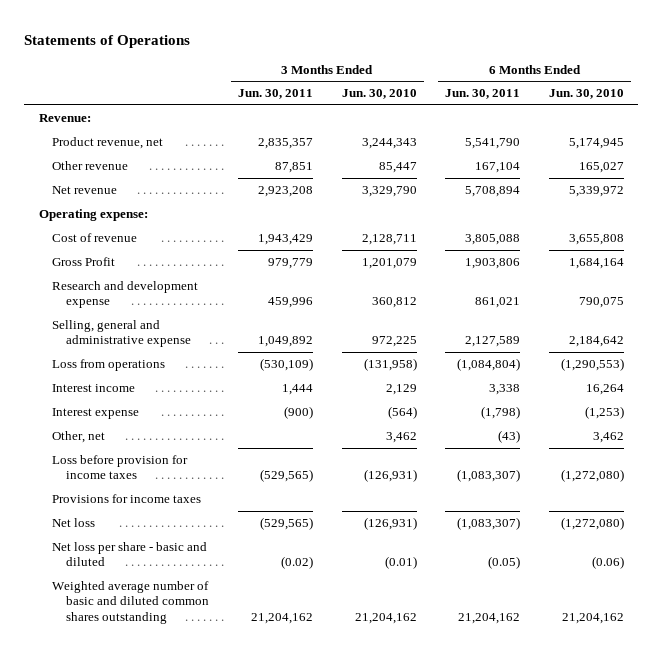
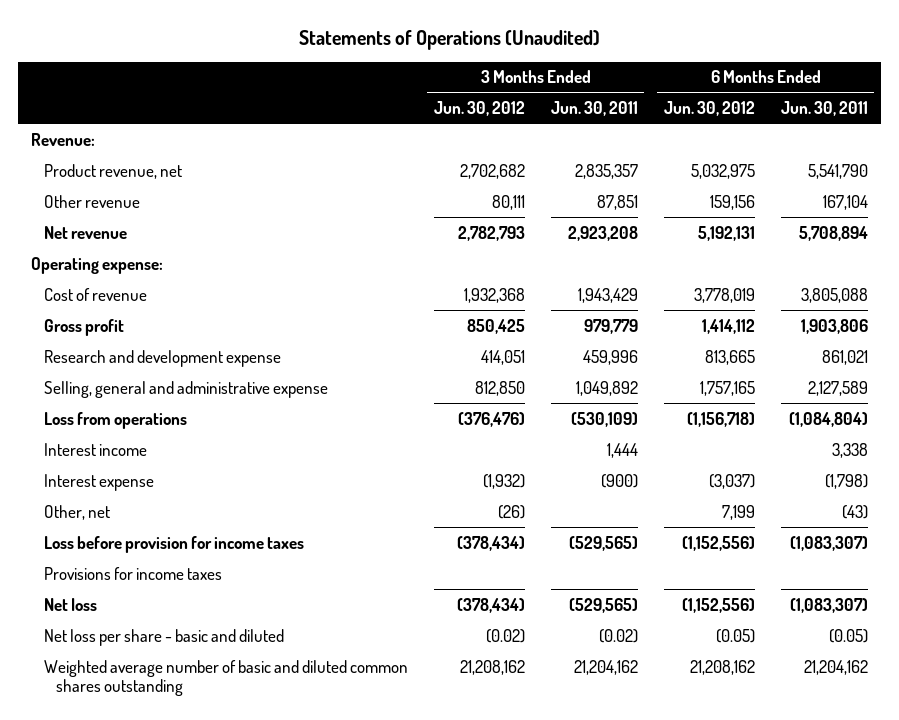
- Statements of Operations
+ Statements of Operations (Unaudited)
- | 3 Months Ended Jun. 30, 2011 | 3 Months Ended Jun. 30, 2010 | 6 Months Ended Jun. 30, 2011 | 6 Months Ended Jun. 30, 2010
+ | 3 Months Ended Jun. 30, 2012 | 3 Months Ended Jun. 30, 2011 | 6 Months Ended Jun. 30, 2012 | 6 Months Ended Jun. 30, 2011
- Gross Profit | 979,779 | 1,201,079 | 1,903,806 | 1,684,164
+ Gross profit | 850,425 | 979,779 | 1,414,112 | 1,903,806

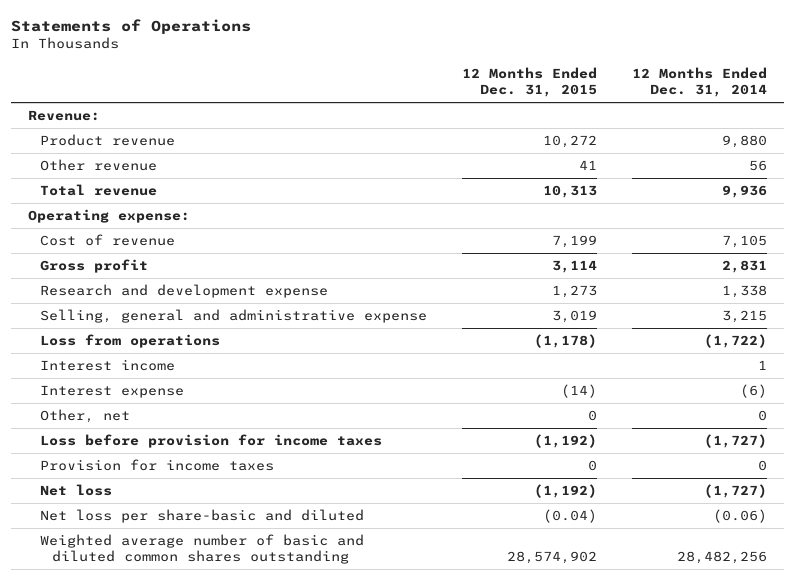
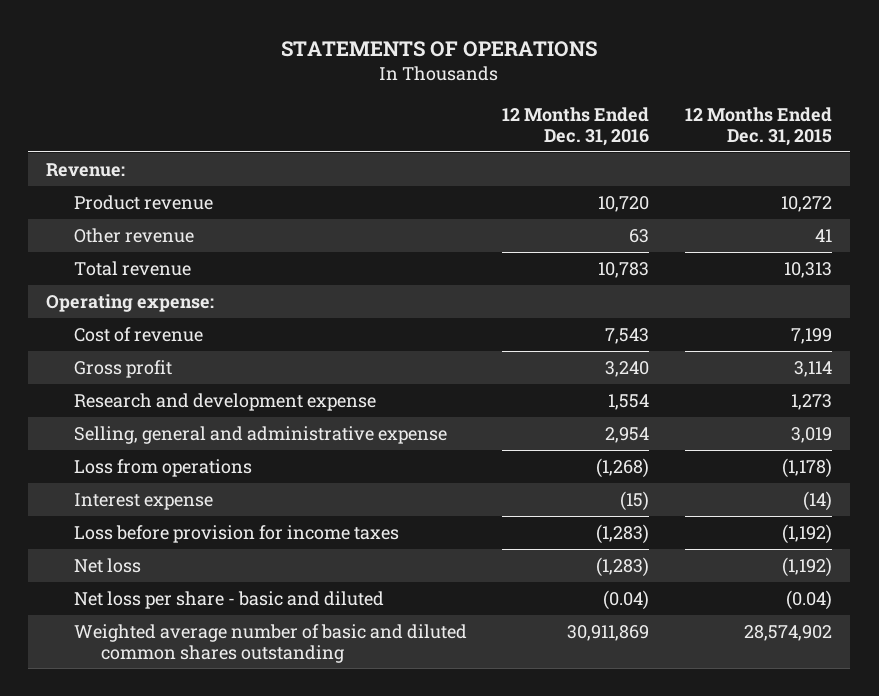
- Statements of Operations
+ STATEMENTS OF OPERATIONS
- | 12 Months Ended Dec. 31, 2015 | 12 Months Ended Dec. 31, 2014
+ | 12 Months Ended Dec. 31, 2016 | 12 Months Ended Dec. 31, 2015
- Interest income | | 1
- Other, net | 0 | 0
- Provision for income taxes | 0 | 0
- Net loss per share-basic and diluted | (0.04) | (0.06)
+ Net loss per share - basic and diluted | (0.04) | (0.04)

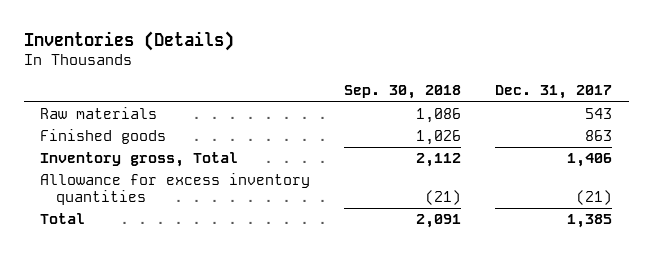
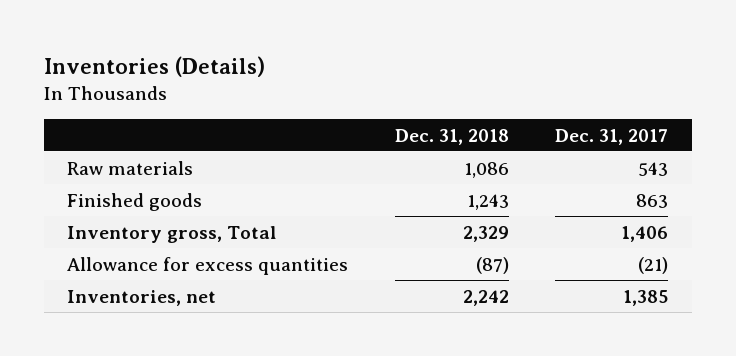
- | Sep. 30, 2018 | Dec. 31, 2017
+ | Dec. 31, 2018 | Dec. 31, 2017
- Allowance for excess inventory quantities | (21) | (21)
- Total | 2,091 | 1,385
+ Allowance for excess quantities | (87) | (21)
+ Inventories, net | 2,242 | 1,385

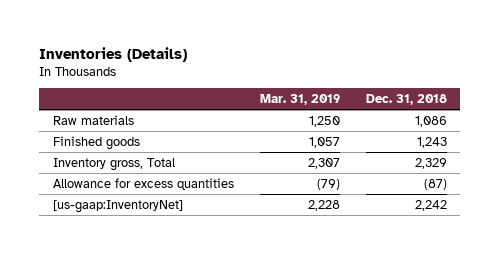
- | Dec. 31, 2018 | Dec. 31, 2017
+ | Mar. 31, 2019 | Dec. 31, 2018
- Inventories, net | 2,242 | 1,385
+ [us-gaap:InventoryNet] | 2,228 | 2,242

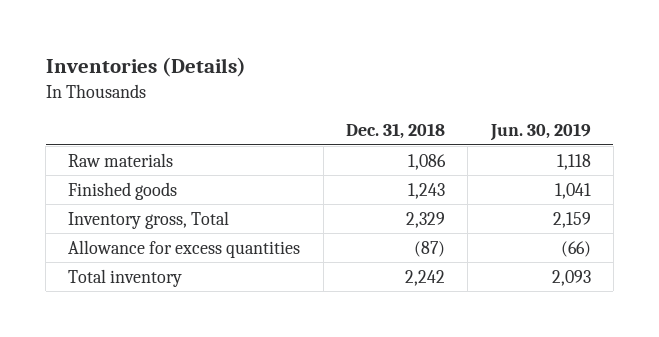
- | Mar. 31, 2019 | Dec. 31, 2018
+ | Dec. 31, 2018 | Jun. 30, 2019
- [us-gaap:InventoryNet] | 2,228 | 2,242
+ Total inventory | 2,242 | 2,093

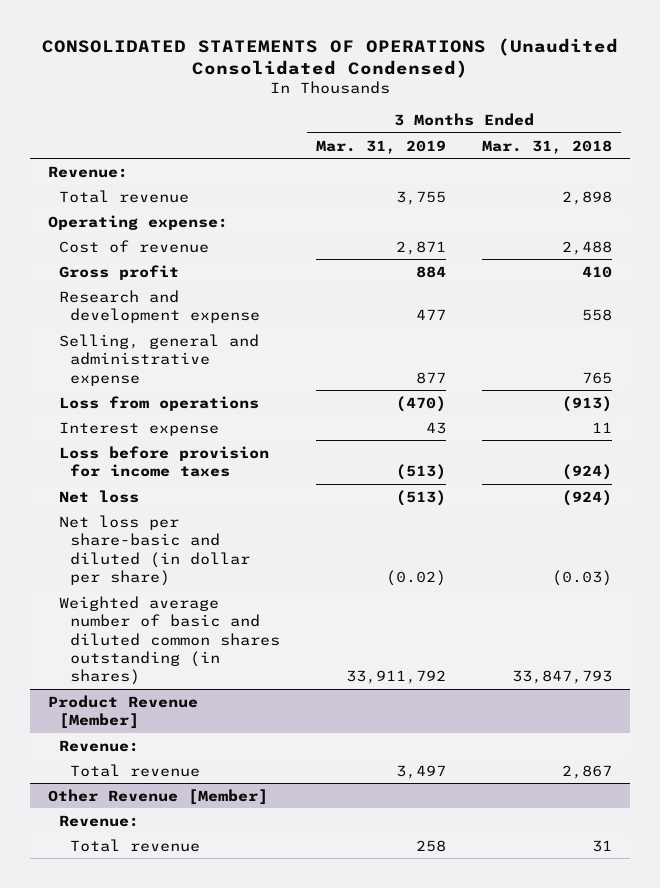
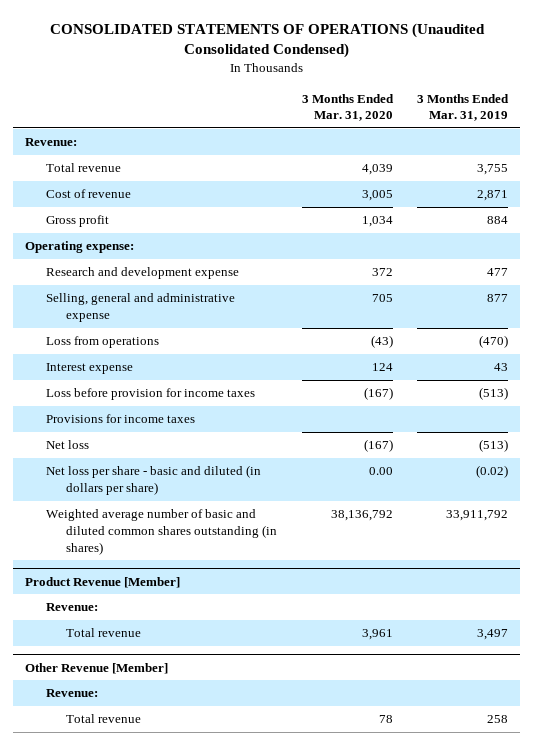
- | 3 Months Ended Mar. 31, 2019 | 3 Months Ended Mar. 31, 2018
+ | 3 Months Ended Mar. 31, 2020 | 3 Months Ended Mar. 31, 2019
moved down: Operating expense:
+ Provisions for income taxes
- Net loss per share-basic and diluted (in dollar per share) | (0.02) | (0.03)
+ Net loss per share - basic and diluted (in dollars per share) | 0.00 | (0.02)

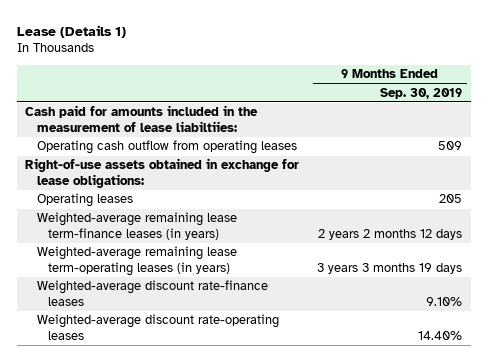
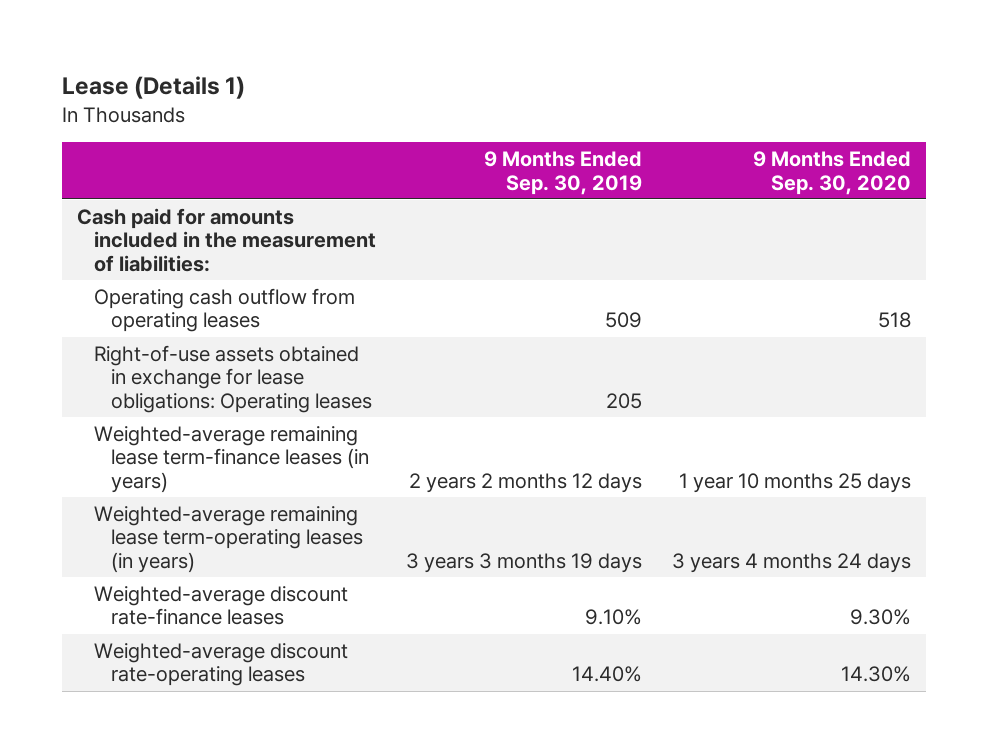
- | 9 Months Ended Sep. 30, 2019
+ | 9 Months Ended Sep. 30, 2019 | 9 Months Ended Sep. 30, 2020
- Cash paid for amounts included in the measurement of lease liabiltiies:
+ Cash paid for amounts included in the measurement of liabilities:
- Right-of-use assets obtained in exchange for lease obligations:
- Operating leases | 205
+ Right-of-use assets obtained in exchange for lease obligations: Operating leases | 205 |

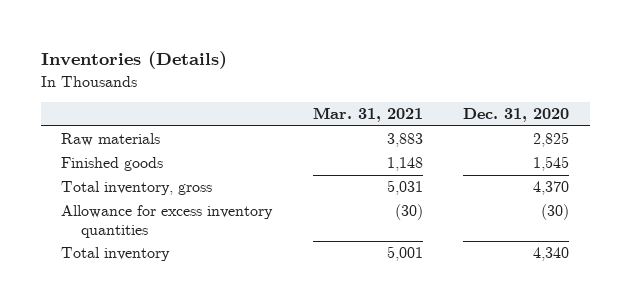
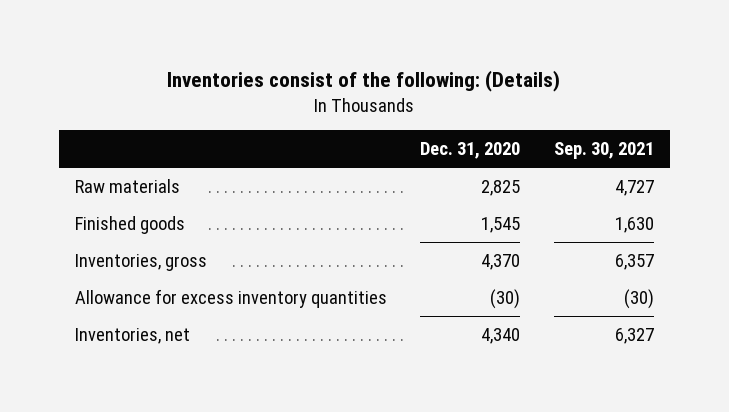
- Inventories (Details)
+ Inventories consist of the following: (Details)
- | Mar. 31, 2021 | Dec. 31, 2020
+ | Dec. 31, 2020 | Sep. 30, 2021
- Total inventory, gross | 5,031 | 4,370
+ Inventories, gross | 4,370 | 6,357
- Total inventory | 5,001 | 4,340
+ Inventories, net | 4,340 | 6,327

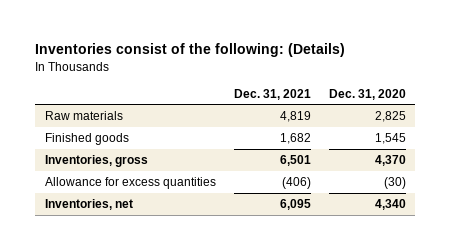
- | Dec. 31, 2020 | Sep. 30, 2021
+ | Dec. 31, 2021 | Dec. 31, 2020
- Allowance for excess inventory quantities | (30) | (30)
+ Allowance for excess quantities | (406) | (30)

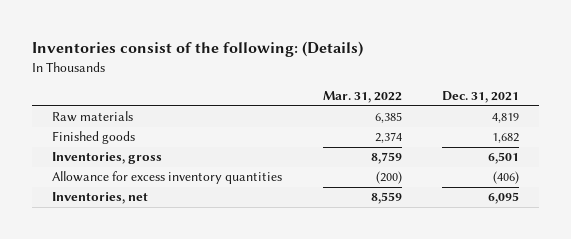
- | Dec. 31, 2021 | Dec. 31, 2020
+ | Mar. 31, 2022 | Dec. 31, 2021
- Allowance for excess quantities | (406) | (30)
+ Allowance for excess inventory quantities | (200) | (406)

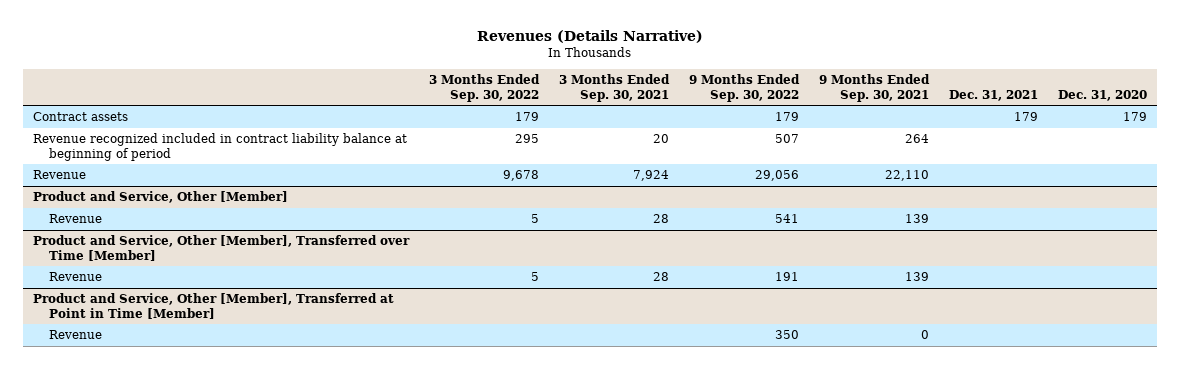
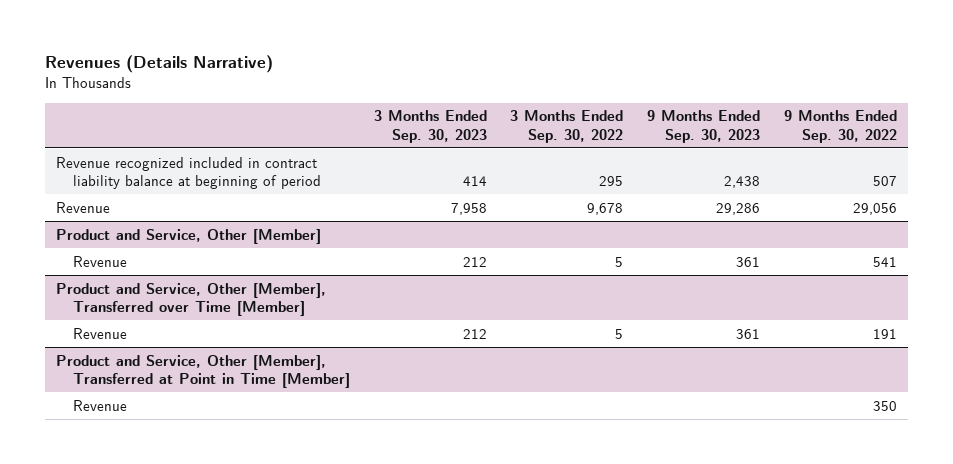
- | 3 Months Ended Sep. 30, 2022 | 3 Months Ended Sep. 30, 2021 | 9 Months Ended Sep. 30, 2022 | 9 Months Ended Sep. 30, 2021 | Dec. 31, 2021 | Dec. 31, 2020
+ | 3 Months Ended Sep. 30, 2023 | 3 Months Ended Sep. 30, 2022 | 9 Months Ended Sep. 30, 2023 | 9 Months Ended Sep. 30, 2022
- Contract assets | 179 | | 179 | | 179 | 179

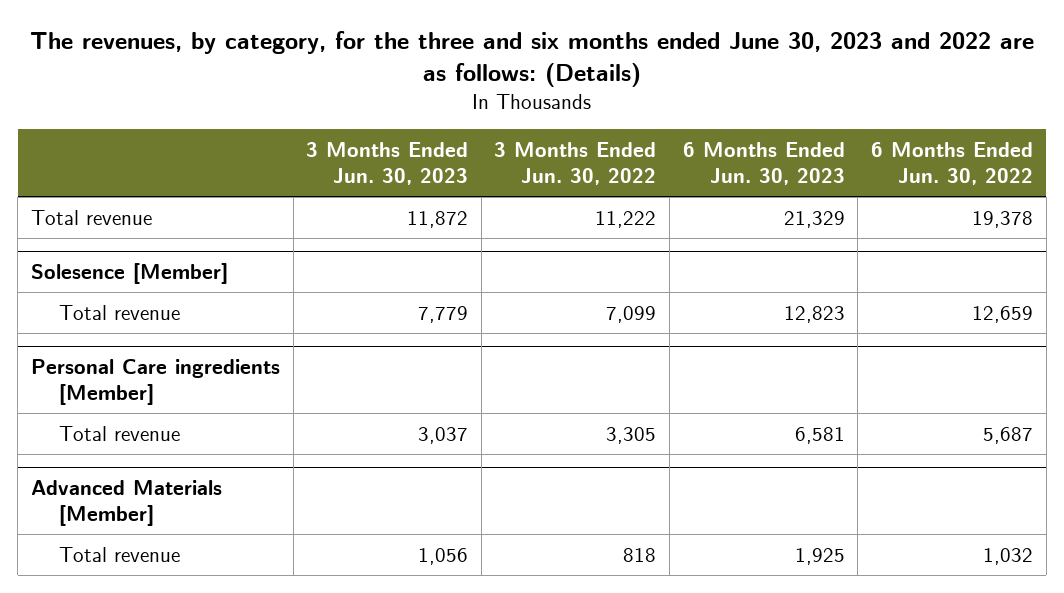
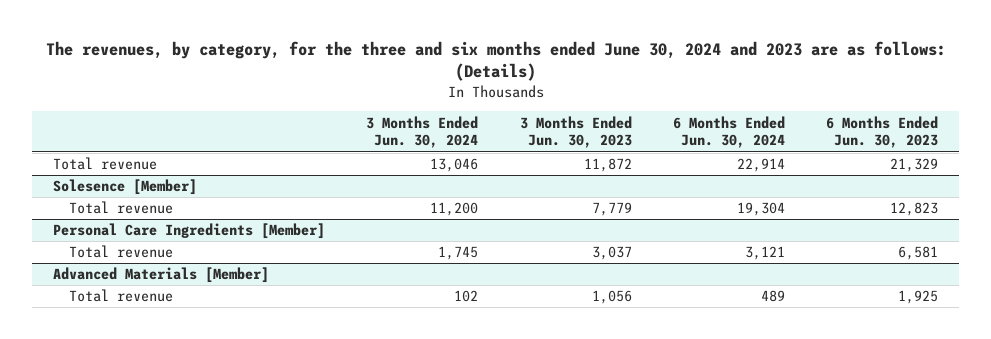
- The revenues, by category, for the three and six months ended June 30, 2023 and 2022 are as follows: (Details)
+ The revenues, by category, for the three and six months ended June 30, 2024 and 2023 are as follows: (Details)
- | 3 Months Ended Jun. 30, 2023 | 3 Months Ended Jun. 30, 2022 | 6 Months Ended Jun. 30, 2023 | 6 Months Ended Jun. 30, 2022
+ | 3 Months Ended Jun. 30, 2024 | 3 Months Ended Jun. 30, 2023 | 6 Months Ended Jun. 30, 2024 | 6 Months Ended Jun. 30, 2023
- Personal Care ingredients [Member]
+ Personal Care Ingredients [Member]

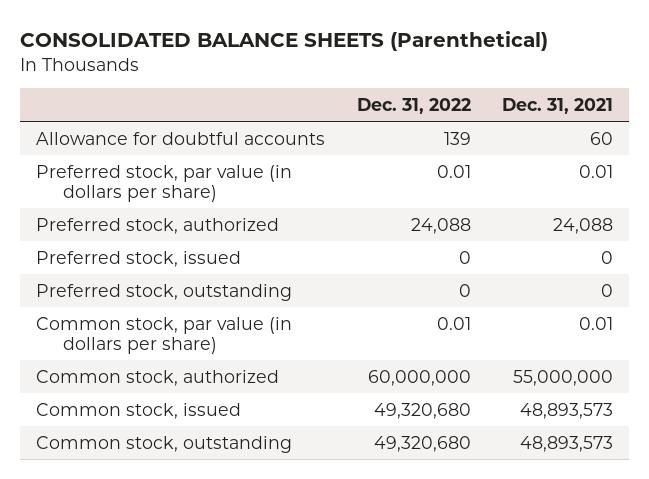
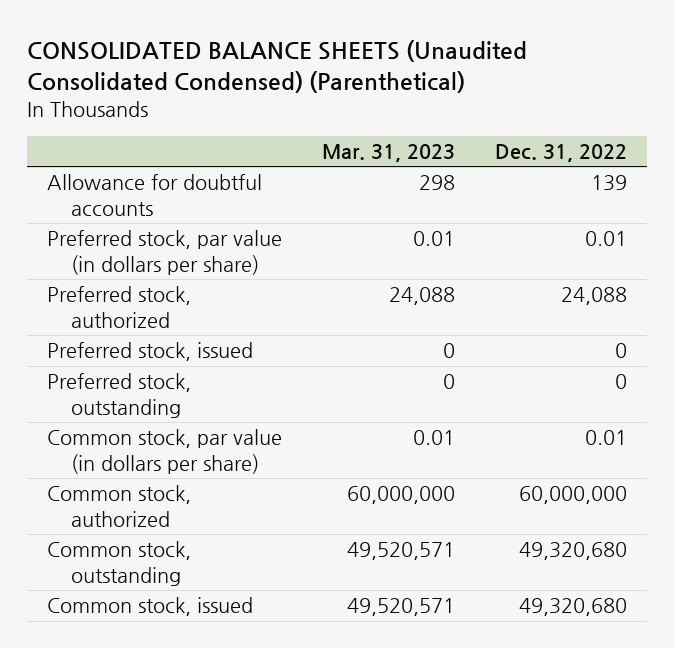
- CONSOLIDATED BALANCE SHEETS (Parenthetical)
+ CONSOLIDATED BALANCE SHEETS (Unaudited Consolidated Condensed) (Parenthetical)
- | Dec. 31, 2022 | Dec. 31, 2021
+ | Mar. 31, 2023 | Dec. 31, 2022
moved down: Common stock, issued | 49,520,571 | 49,320,680

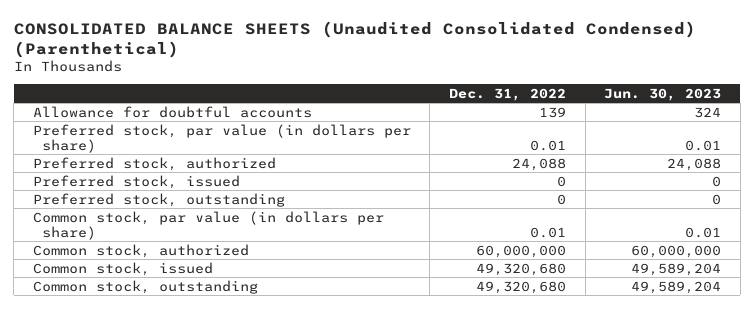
- | Mar. 31, 2023 | Dec. 31, 2022
+ | Dec. 31, 2022 | Jun. 30, 2023
moved down: Common stock, outstanding | 49,320,680 | 49,589,204

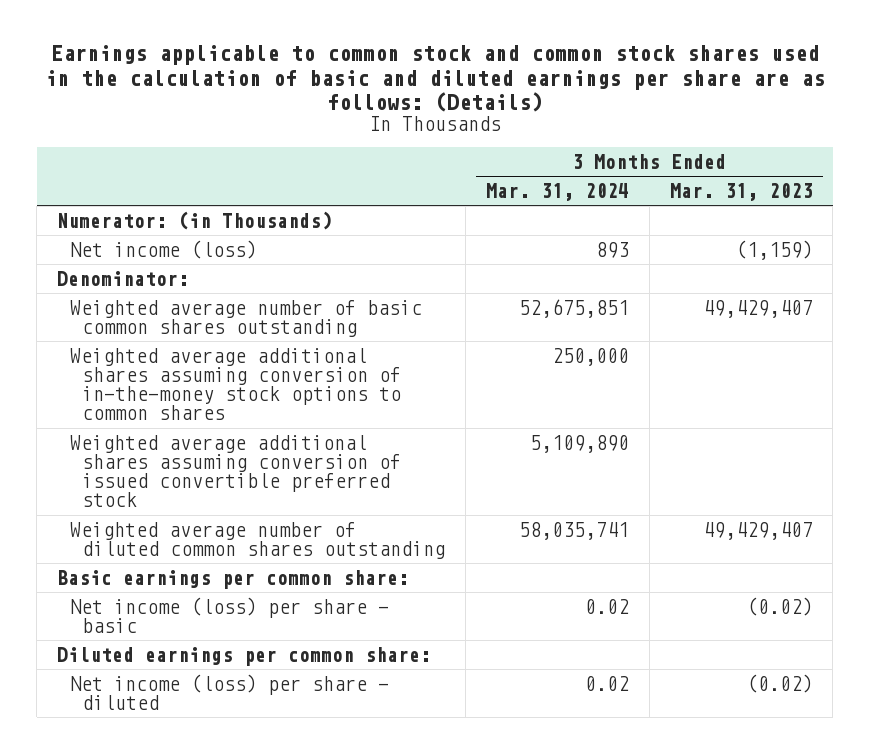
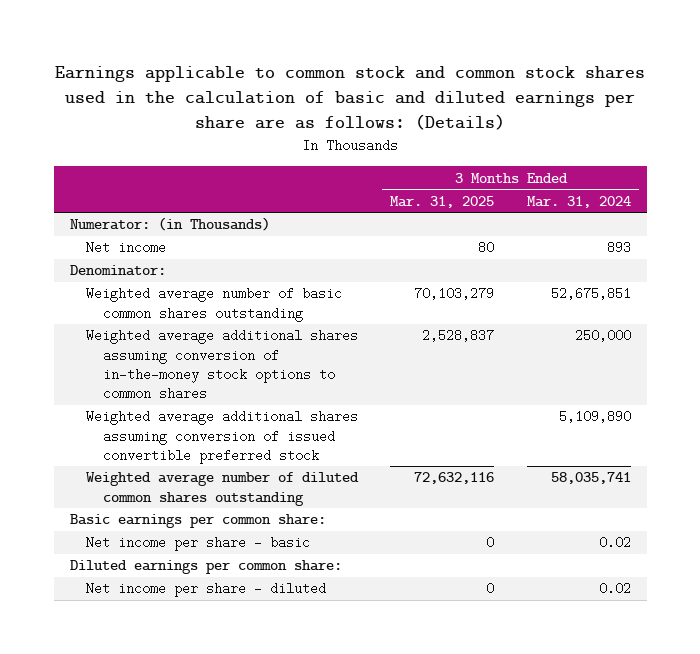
- | 3 Months Ended Mar. 31, 2024 | 3 Months Ended Mar. 31, 2023
+ | 3 Months Ended Mar. 31, 2025 | 3 Months Ended Mar. 31, 2024
- Net income (loss) | 893 | (1,159)
+ Net income | 80 | 893
- Net income (loss) per share - basic | 0.02 | (0.02)
+ Net income per share - basic | 0 | 0.02
- Net income (loss) per share - diluted | 0.02 | (0.02)
+ Net income per share - diluted | 0 | 0.02

